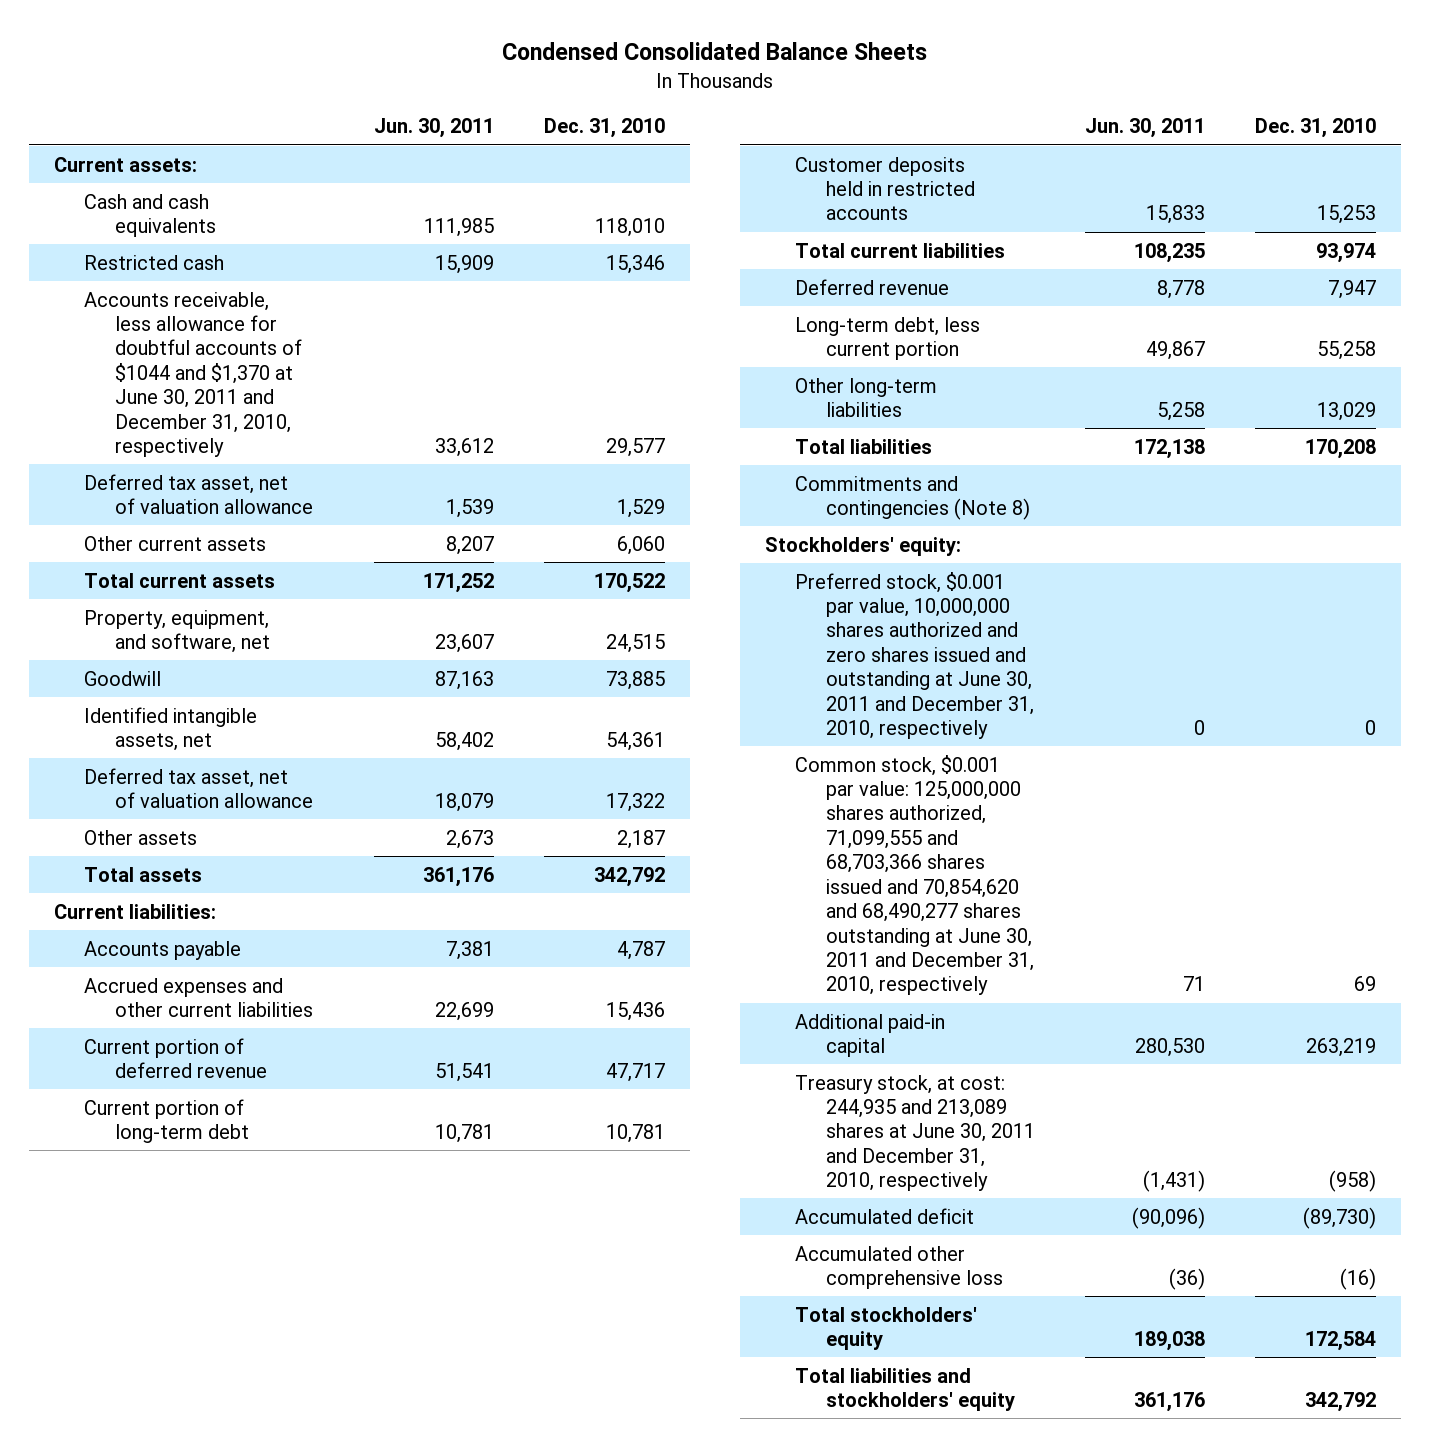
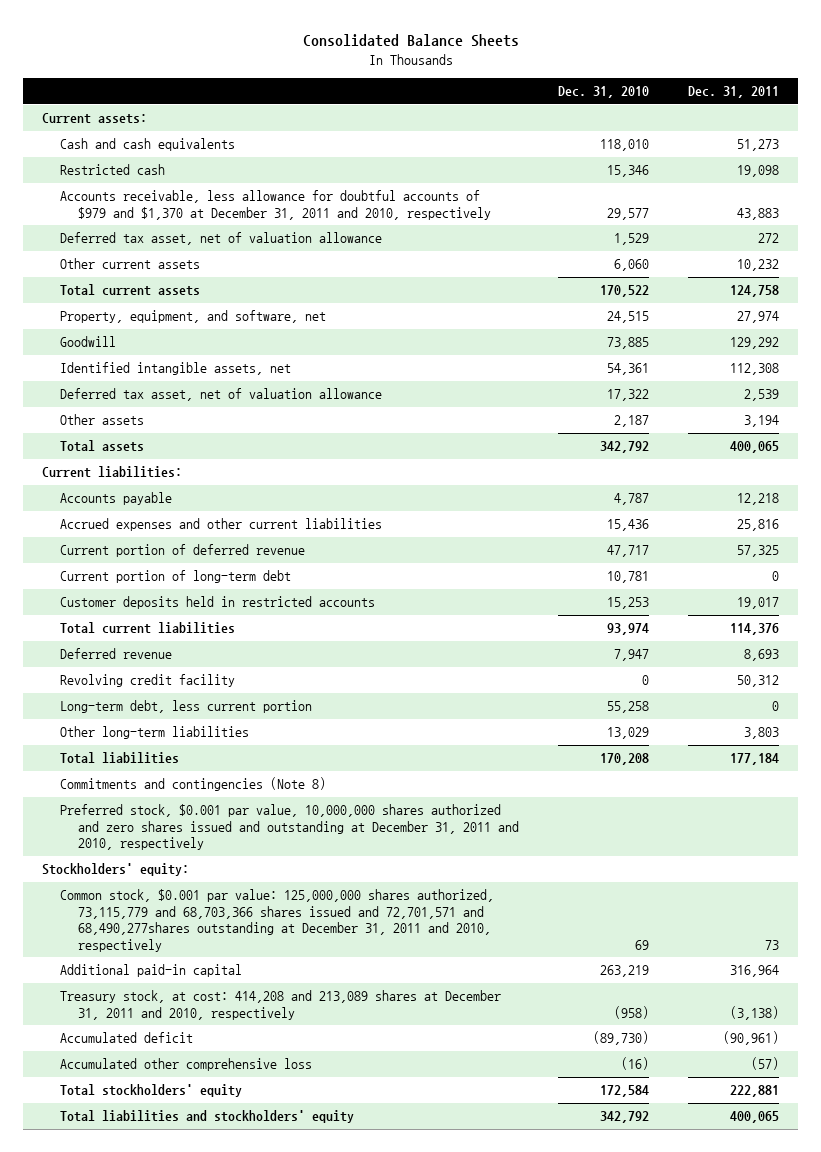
- Condensed Consolidated Balance Sheets
+ Consolidated Balance Sheets
- | Jun. 30, 2011 | Dec. 31, 2010
+ | Dec. 31, 2010 | Dec. 31, 2011
- Accounts receivable, less allowance for doubtful accounts of $1044 and $1,370 at June 30, 2011 and December 31, 2010, respectively | 33,612 | 29,577
+ Accounts receivable, less allowance for doubtful accounts of $979 and $1,370 at December 31, 2011 and 2010, respectively | 29,577 | 43,883
+ Revolving credit facility | 0 | 50,312
+ Preferred stock, $0.001 par value, 10,000,000 shares authorized and zero shares issued and outstanding at December 31, 2011 and 2010, respectively
- Preferred stock, $0.001 par value, 10,000,000 shares authorized and zero shares issued and outstanding at June 30, 2011 and December 31, 2010, respectively | 0 | 0
- Common stock, $0.001 par value: 125,000,000 shares authorized, 71,099,555 and 68,703,366 shares issued and 70,854,620 and 68,490,277 shares outstanding at June 30, 2011 and December 31, 2010, respectively | 71 | 69
+ Common stock, $0.001 par value: 125,000,000 shares authorized, 73,115,779 and 68,703,366 shares issued and 72,701,571 and 68,490,277shares outstanding at December 31, 2011 and 2010, respectively | 69 | 73
- Treasury stock, at cost: 244,935 and 213,089 shares at June 30, 2011 and December 31, 2010, respectively | (1,431) | (958)
+ Treasury stock, at cost: 414,208 and 213,089 shares at December 31, 2011 and 2010, respectively | (958) | (3,138)

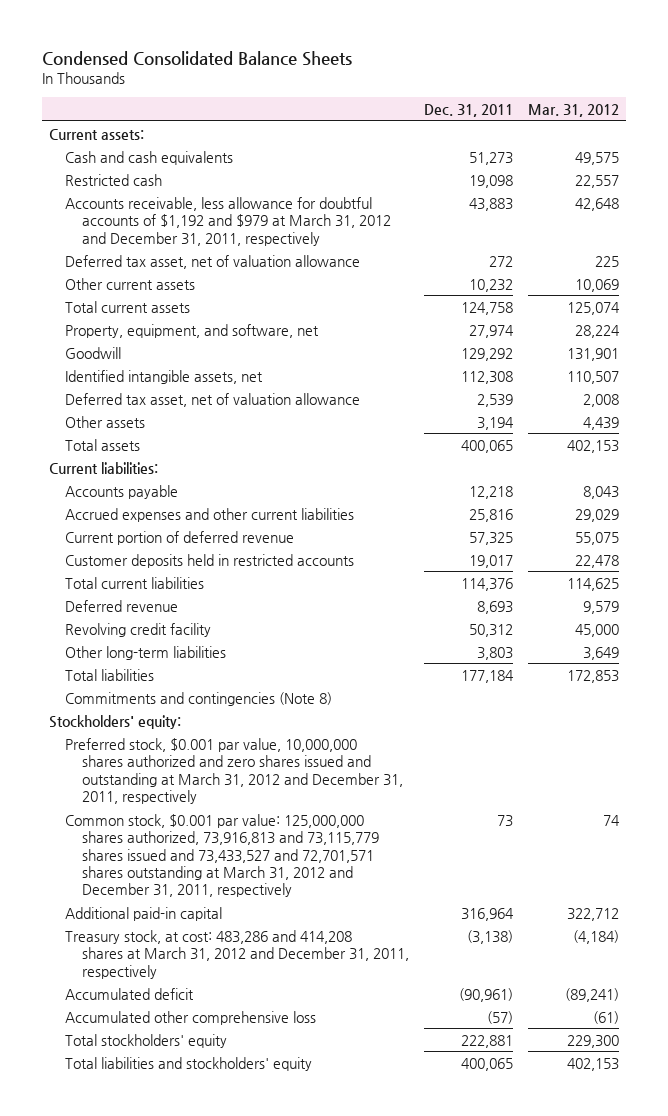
- Consolidated Balance Sheets
+ Condensed Consolidated Balance Sheets
- | Dec. 31, 2010 | Dec. 31, 2011
+ | Dec. 31, 2011 | Mar. 31, 2012
- Accounts receivable, less allowance for doubtful accounts of $979 and $1,370 at December 31, 2011 and 2010, respectively | 29,577 | 43,883
+ Accounts receivable, less allowance for doubtful accounts of $1,192 and $979 at March 31, 2012 and December 31, 2011, respectively | 43,883 | 42,648
- Current portion of long-term debt | 10,781 | 0
- Long-term debt, less current portion | 55,258 | 0
- Preferred stock, $0.001 par value, 10,000,000 shares authorized and zero shares issued and outstanding at December 31, 2011 and 2010, respectively
- Common stock, $0.001 par value: 125,000,000 shares authorized, 73,115,779 and 68,703,366 shares issued and 72,701,571 and 68,490,277shares outstanding at December 31, 2011 and 2010, respectively | 69 | 73
+ Preferred stock, $0.001 par value, 10,000,000 shares authorized and zero shares issued and outstanding at March 31, 2012 and December 31, 2011, respectively
+ Common stock, $0.001 par value: 125,000,000 shares authorized, 73,916,813 and 73,115,779 shares issued and 73,433,527 and 72,701,571 shares outstanding at March 31, 2012 and December 31, 2011, respectively | 73 | 74
- Treasury stock, at cost: 414,208 and 213,089 shares at December 31, 2011 and 2010, respectively | (958) | (3,138)
+ Treasury stock, at cost: 483,286 and 414,208 shares at March 31, 2012 and December 31, 2011, respectively | (3,138) | (4,184)

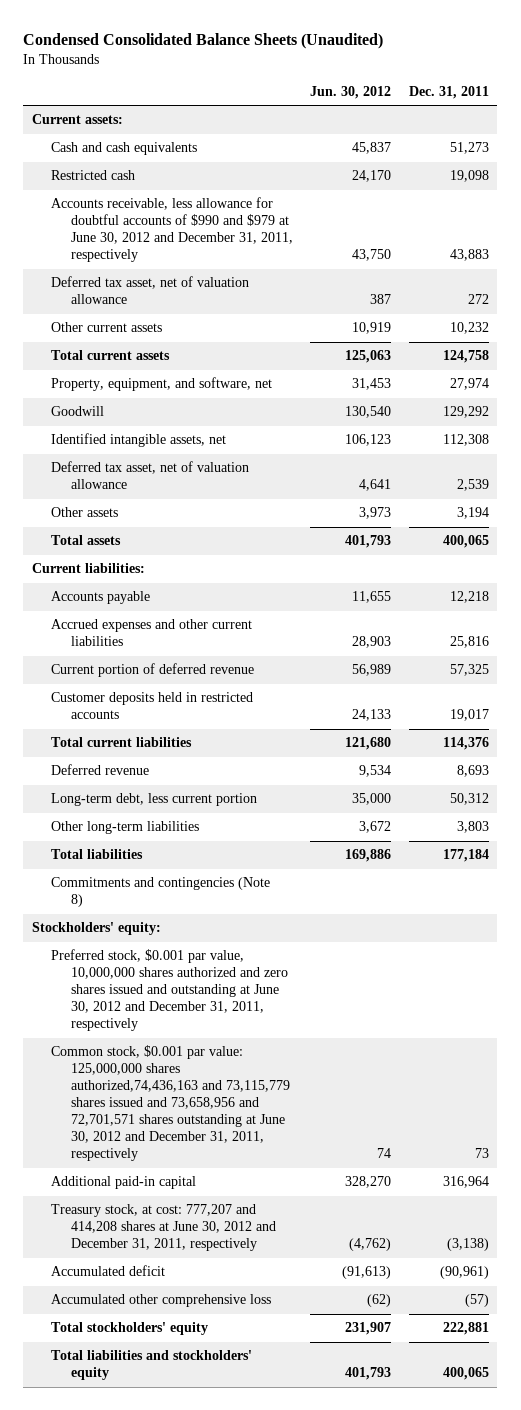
- Condensed Consolidated Balance Sheets
+ Condensed Consolidated Balance Sheets (Unaudited)
- | Dec. 31, 2011 | Mar. 31, 2012
+ | Jun. 30, 2012 | Dec. 31, 2011
- Accounts receivable, less allowance for doubtful accounts of $1,192 and $979 at March 31, 2012 and December 31, 2011, respectively | 43,883 | 42,648
+ Accounts receivable, less allowance for doubtful accounts of $990 and $979 at June 30, 2012 and December 31, 2011, respectively | 43,750 | 43,883
- Revolving credit facility | 50,312 | 45,000
+ Long-term debt, less current portion | 35,000 | 50,312
- Preferred stock, $0.001 par value, 10,000,000 shares authorized and zero shares issued and outstanding at March 31, 2012 and December 31, 2011, respectively
- Common stock, $0.001 par value: 125,000,000 shares authorized, 73,916,813 and 73,115,779 shares issued and 73,433,527 and 72,701,571 shares outstanding at March 31, 2012 and December 31, 2011, respectively | 73 | 74
+ Preferred stock, $0.001 par value, 10,000,000 shares authorized and zero shares issued and outstanding at June 30, 2012 and December 31, 2011, respectively
+ Common stock, $0.001 par value: 125,000,000 shares authorized,74,436,163 and 73,115,779 shares issued and 73,658,956 and 72,701,571 shares outstanding at June 30, 2012 and December 31, 2011, respectively | 74 | 73
- Treasury stock, at cost: 483,286 and 414,208 shares at March 31, 2012 and December 31, 2011, respectively | (3,138) | (4,184)
+ Treasury stock, at cost: 777,207 and 414,208 shares at June 30, 2012 and December 31, 2011, respectively | (4,762) | (3,138)

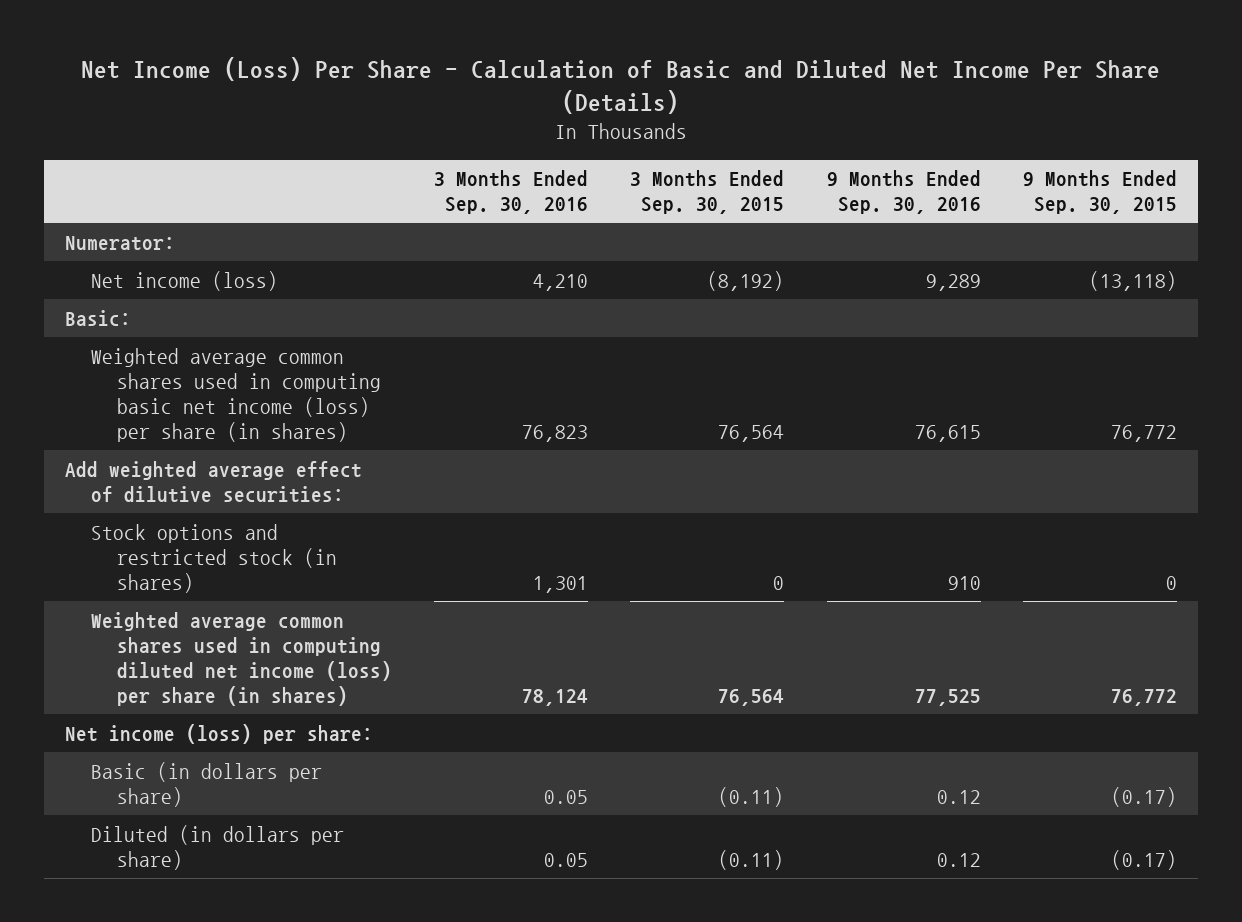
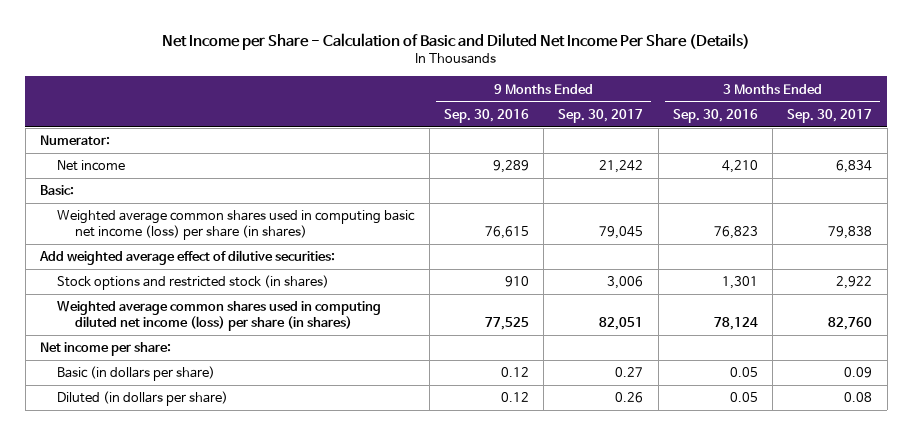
- Net Income (Loss) Per Share - Calculation of Basic and Diluted Net Income Per Share (Details)
+ Net Income per Share - Calculation of Basic and Diluted Net Income Per Share (Details)
- | 3 Months Ended Sep. 30, 2016 | 3 Months Ended Sep. 30, 2015 | 9 Months Ended Sep. 30, 2016 | 9 Months Ended Sep. 30, 2015
+ | 9 Months Ended Sep. 30, 2016 | 9 Months Ended Sep. 30, 2017 | 3 Months Ended Sep. 30, 2016 | 3 Months Ended Sep. 30, 2017
- Net income (loss) | 4,210 | (8,192) | 9,289 | (13,118)
+ Net income | 9,289 | 21,242 | 4,210 | 6,834
- Net income (loss) per share:
+ Net income per share:

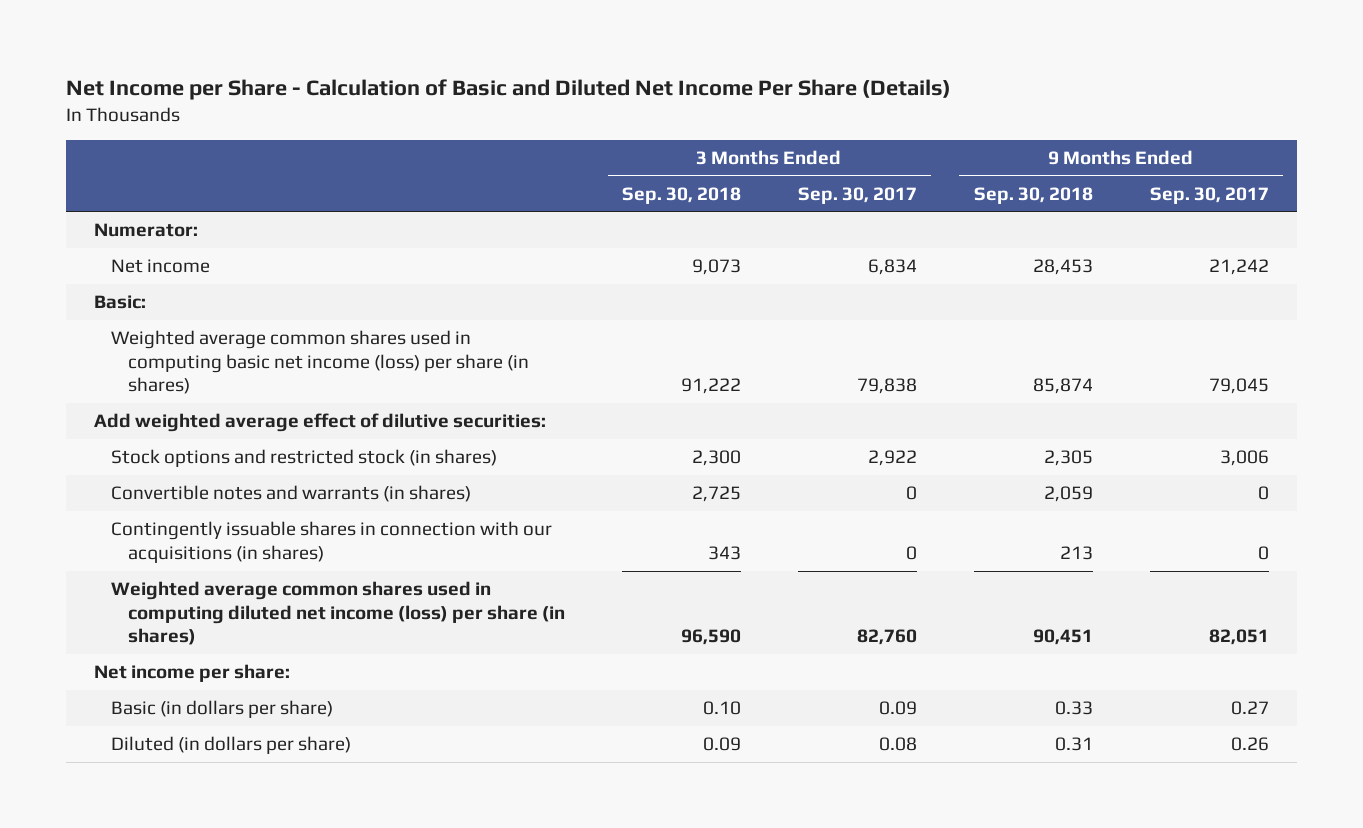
- | 9 Months Ended Sep. 30, 2016 | 9 Months Ended Sep. 30, 2017 | 3 Months Ended Sep. 30, 2016 | 3 Months Ended Sep. 30, 2017
+ | 3 Months Ended Sep. 30, 2018 | 3 Months Ended Sep. 30, 2017 | 9 Months Ended Sep. 30, 2018 | 9 Months Ended Sep. 30, 2017
+ Convertible notes and warrants (in shares) | 2,725 | 0 | 2,059 | 0
+ Contingently issuable shares in connection with our acquisitions (in shares) | 343 | 0 | 213 | 0

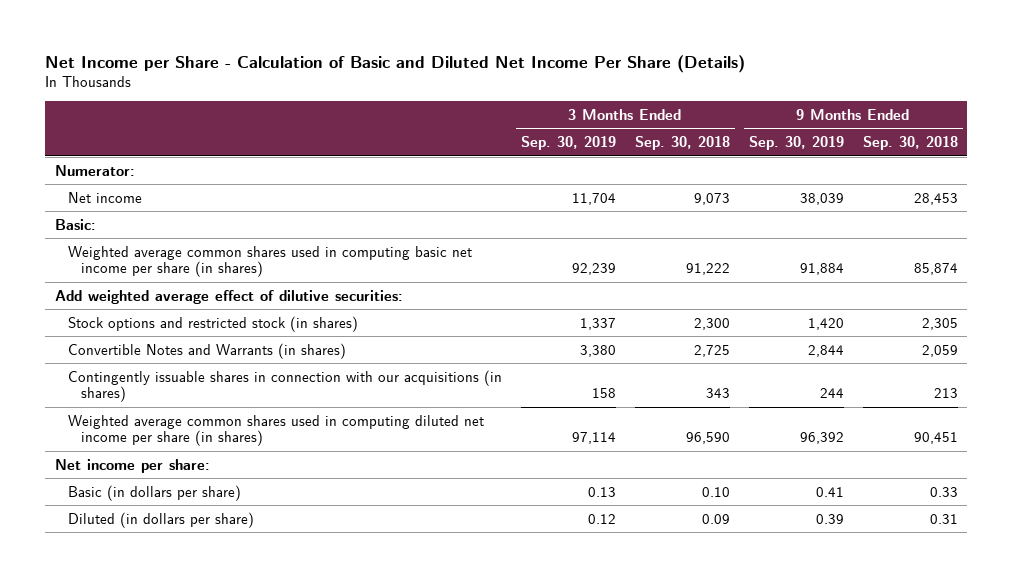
- | 3 Months Ended Sep. 30, 2018 | 3 Months Ended Sep. 30, 2017 | 9 Months Ended Sep. 30, 2018 | 9 Months Ended Sep. 30, 2017
+ | 3 Months Ended Sep. 30, 2019 | 3 Months Ended Sep. 30, 2018 | 9 Months Ended Sep. 30, 2019 | 9 Months Ended Sep. 30, 2018
- Weighted average common shares used in computing basic net income (loss) per share (in shares) | 91,222 | 79,838 | 85,874 | 79,045
+ Weighted average common shares used in computing basic net income per share (in shares) | 92,239 | 91,222 | 91,884 | 85,874
- Convertible notes and warrants (in shares) | 2,725 | 0 | 2,059 | 0
+ Convertible Notes and Warrants (in shares) | 3,380 | 2,725 | 2,844 | 2,059
- Weighted average common shares used in computing diluted net income (loss) per share (in shares) | 96,590 | 82,760 | 90,451 | 82,051
+ Weighted average common shares used in computing diluted net income per share (in shares) | 97,114 | 96,590 | 96,392 | 90,451

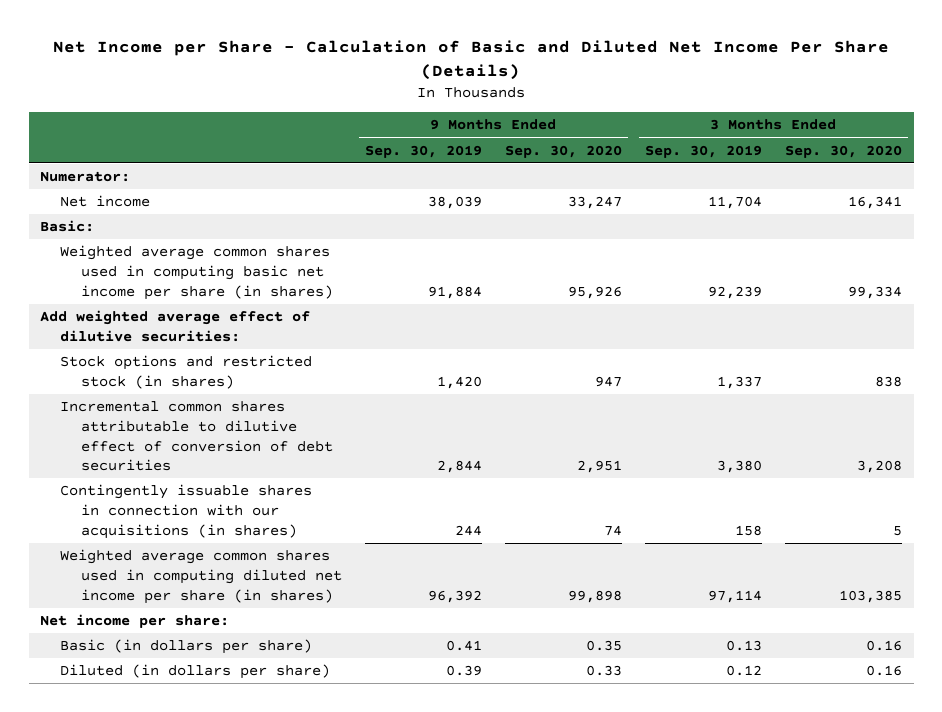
- | 3 Months Ended Sep. 30, 2019 | 3 Months Ended Sep. 30, 2018 | 9 Months Ended Sep. 30, 2019 | 9 Months Ended Sep. 30, 2018
+ | 9 Months Ended Sep. 30, 2019 | 9 Months Ended Sep. 30, 2020 | 3 Months Ended Sep. 30, 2019 | 3 Months Ended Sep. 30, 2020
- Convertible Notes and Warrants (in shares) | 3,380 | 2,725 | 2,844 | 2,059
+ Incremental common shares attributable to dilutive effect of conversion of debt securities | 2,844 | 2,951 | 3,380 | 3,208

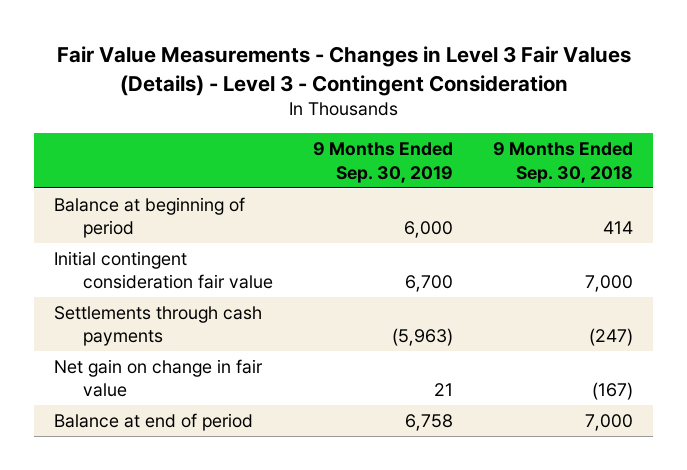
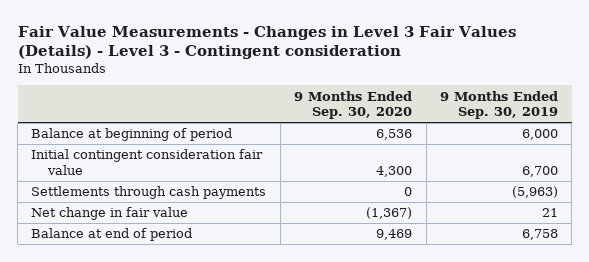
- Fair Value Measurements - Changes in Level 3 Fair Values (Details) - Level 3 - Contingent Consideration
+ Fair Value Measurements - Changes in Level 3 Fair Values (Details) - Level 3 - Contingent consideration
- | 9 Months Ended Sep. 30, 2019 | 9 Months Ended Sep. 30, 2018
+ | 9 Months Ended Sep. 30, 2020 | 9 Months Ended Sep. 30, 2019
- Net gain on change in fair value | 21 | (167)
+ Net change in fair value | (1,367) | 21

